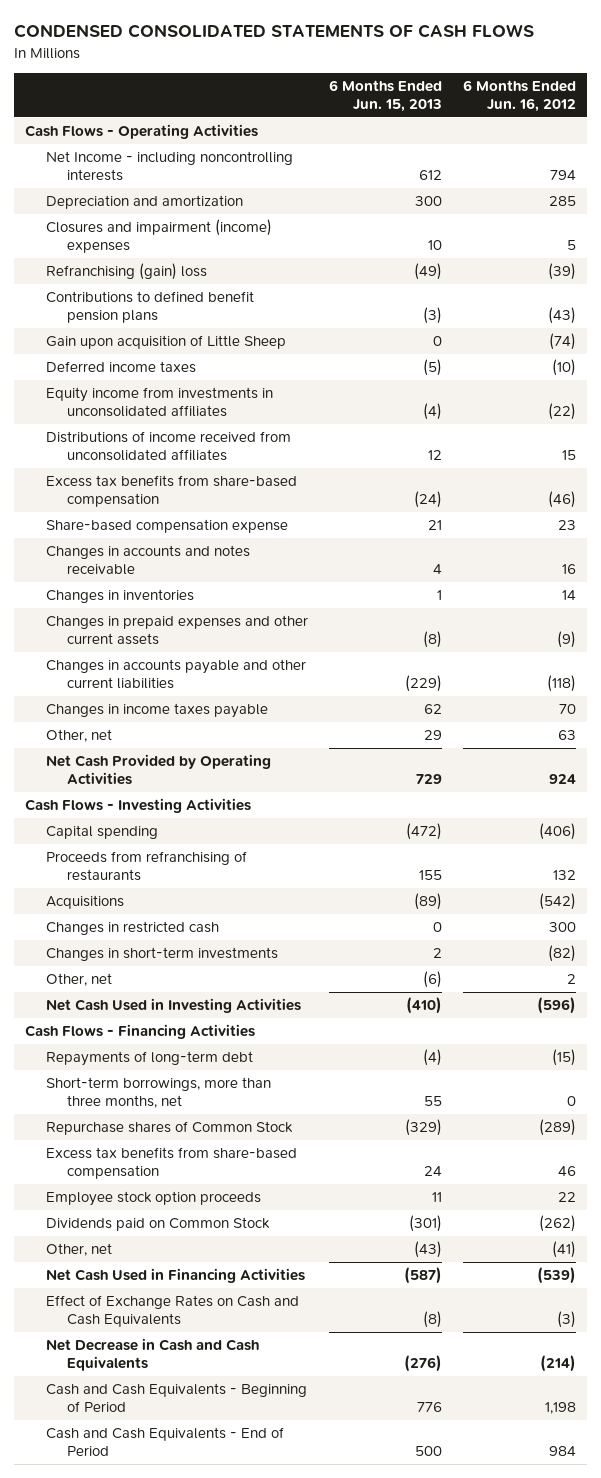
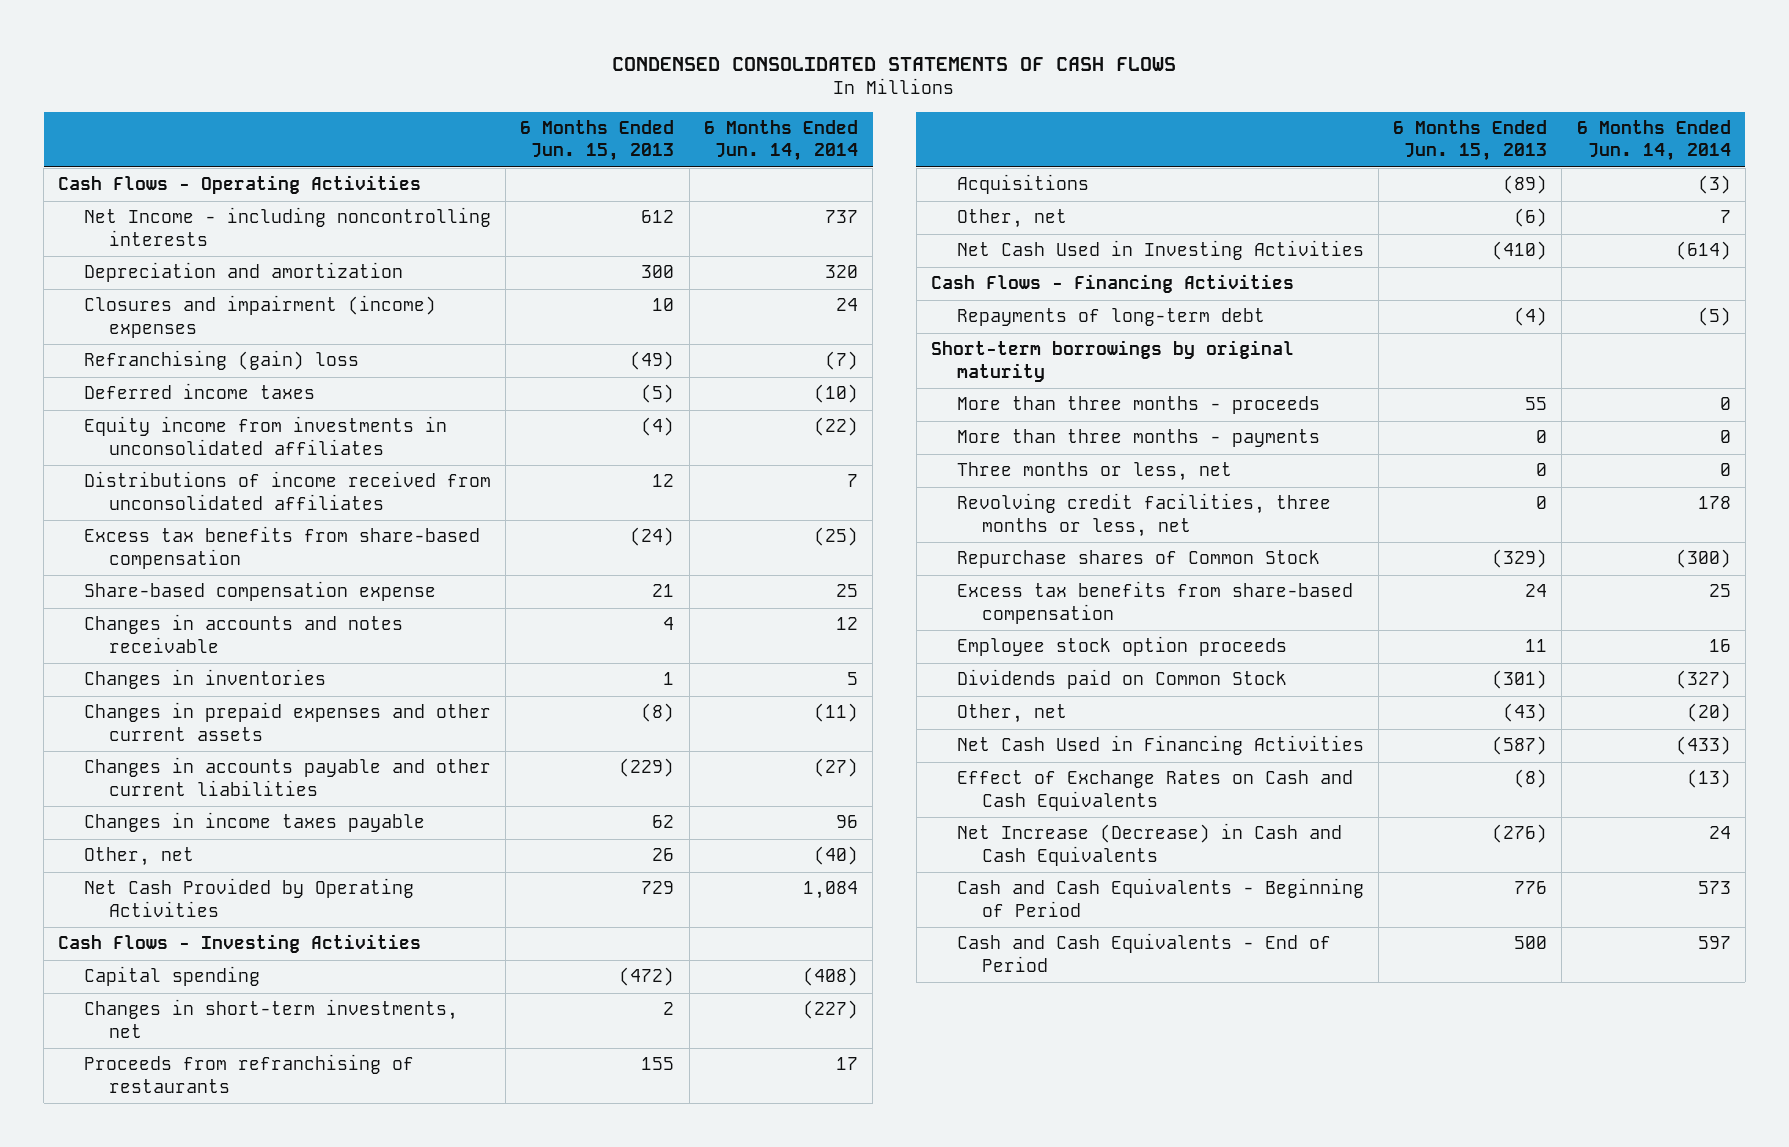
- | 6 Months Ended Jun. 15, 2013 | 6 Months Ended Jun. 16, 2012
+ | 6 Months Ended Jun. 15, 2013 | 6 Months Ended Jun. 14, 2014
- Contributions to defined benefit pension plans | (3) | (43)
- Gain upon acquisition of Little Sheep | 0 | (74)
- Other, net | 29 | 63
+ Other, net | 26 | (40)
+ Changes in short-term investments, net | 2 | (227)
- Changes in restricted cash | 0 | 300
- Changes in short-term investments | 2 | (82)
- Short-term borrowings, more than three months, net | 55 | 0
+ Short-term borrowings by original maturity
+ More than three months - proceeds | 55 | 0
+ More than three months - payments | 0 | 0
+ Three months or less, net | 0 | 0
+ Revolving credit facilities, three months or less, net | 0 | 178
- Net Decrease in Cash and Cash Equivalents | (276) | (214)
+ Net Increase (Decrease) in Cash and Cash Equivalents | (276) | 24

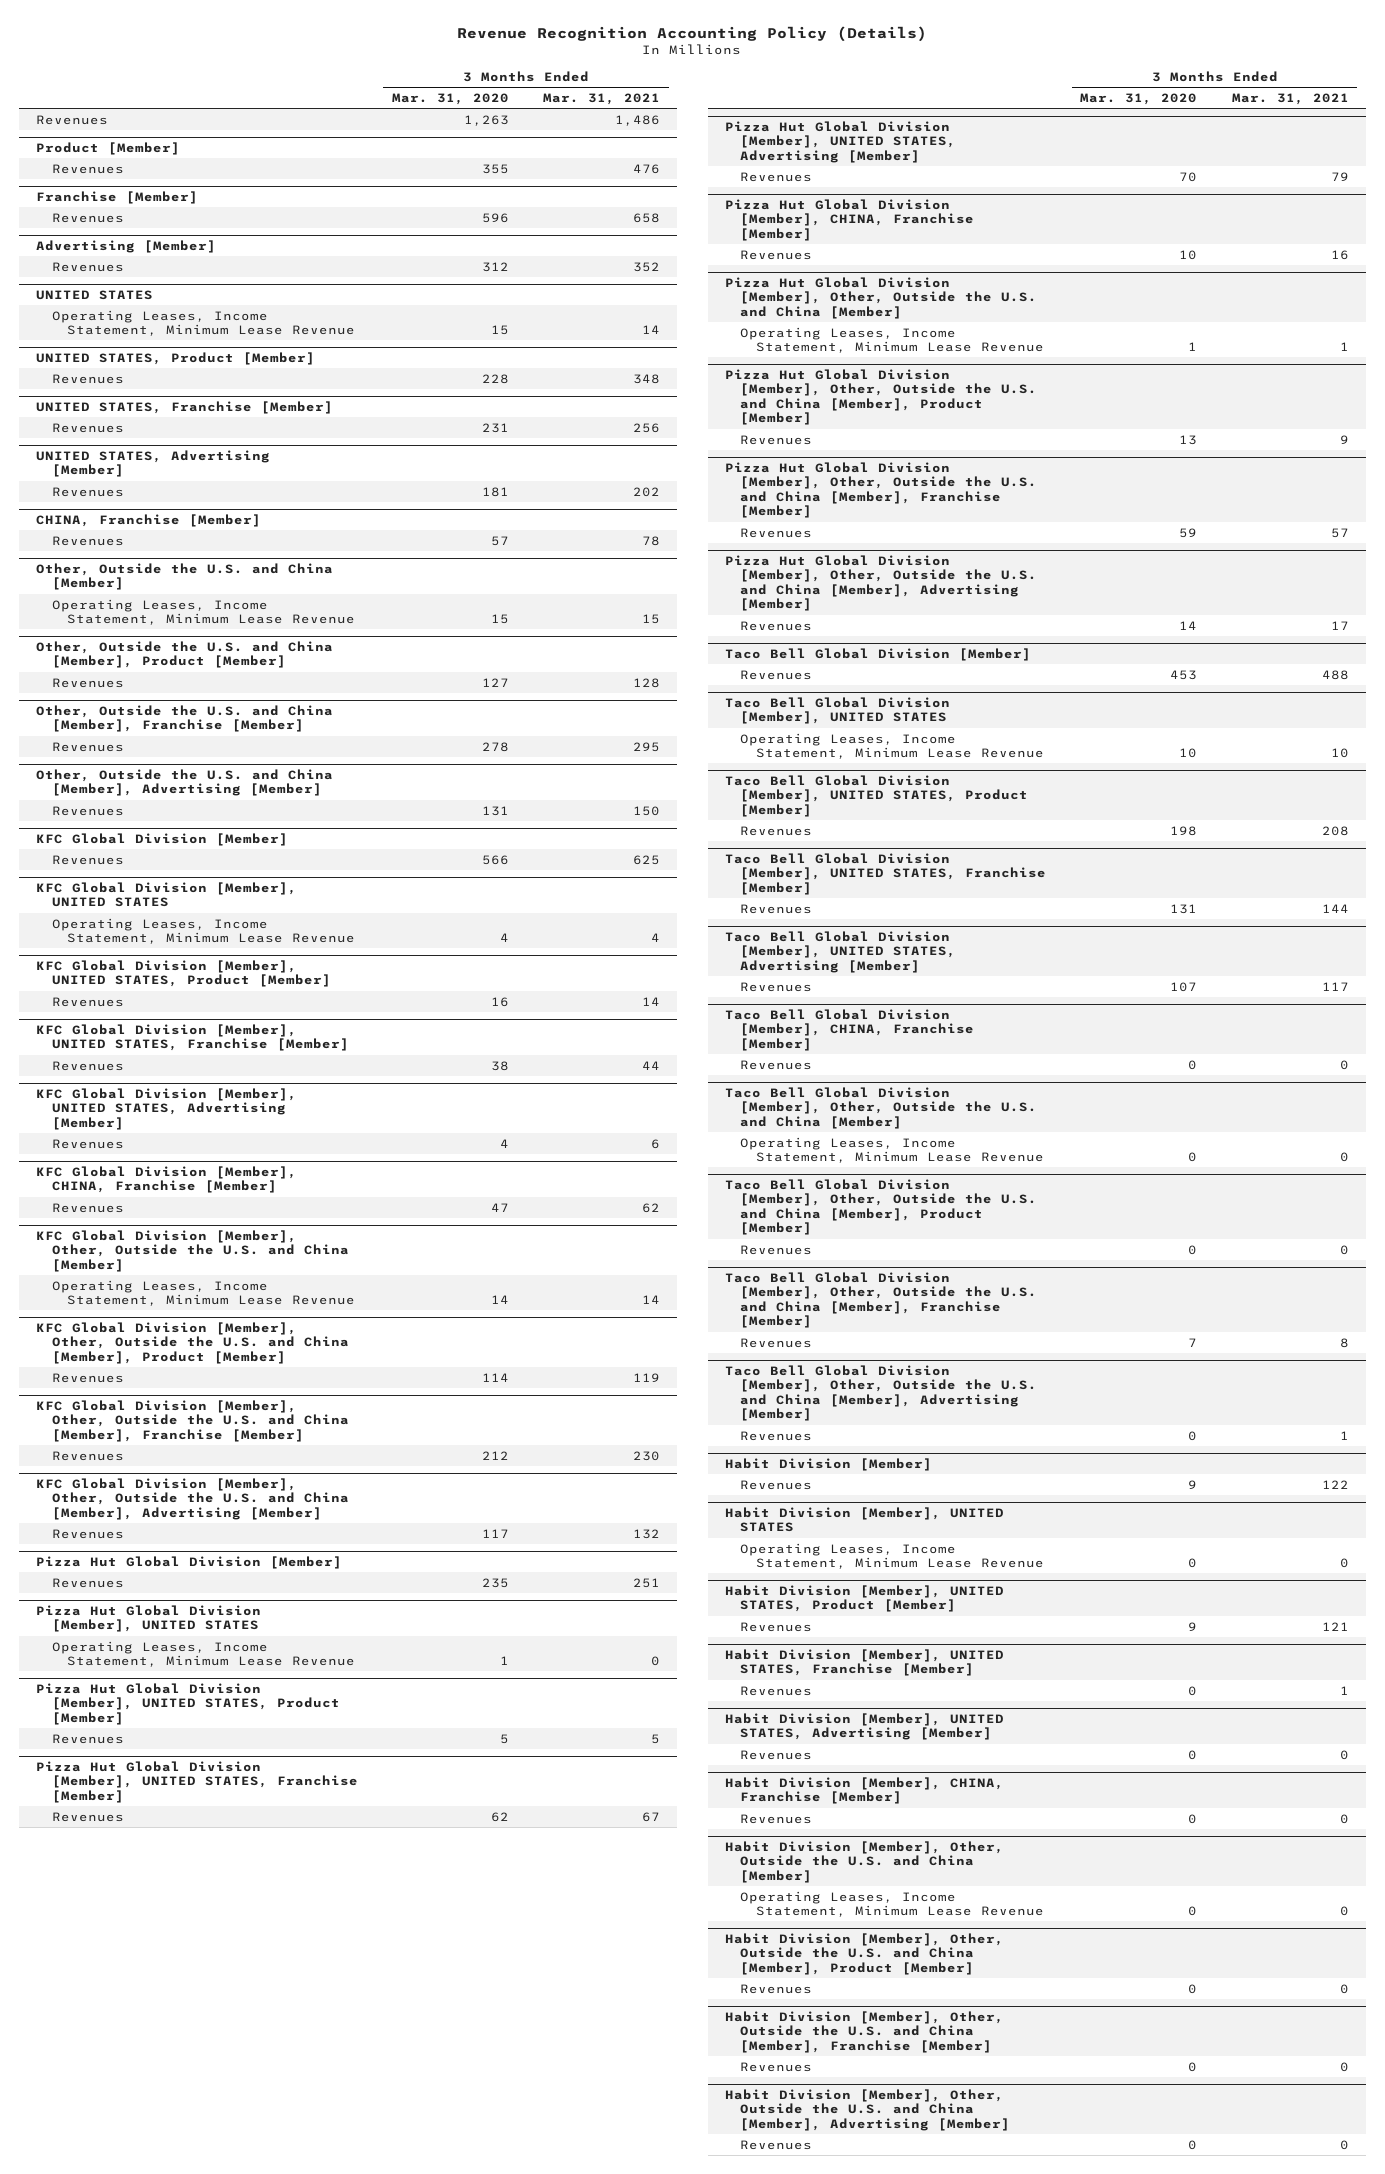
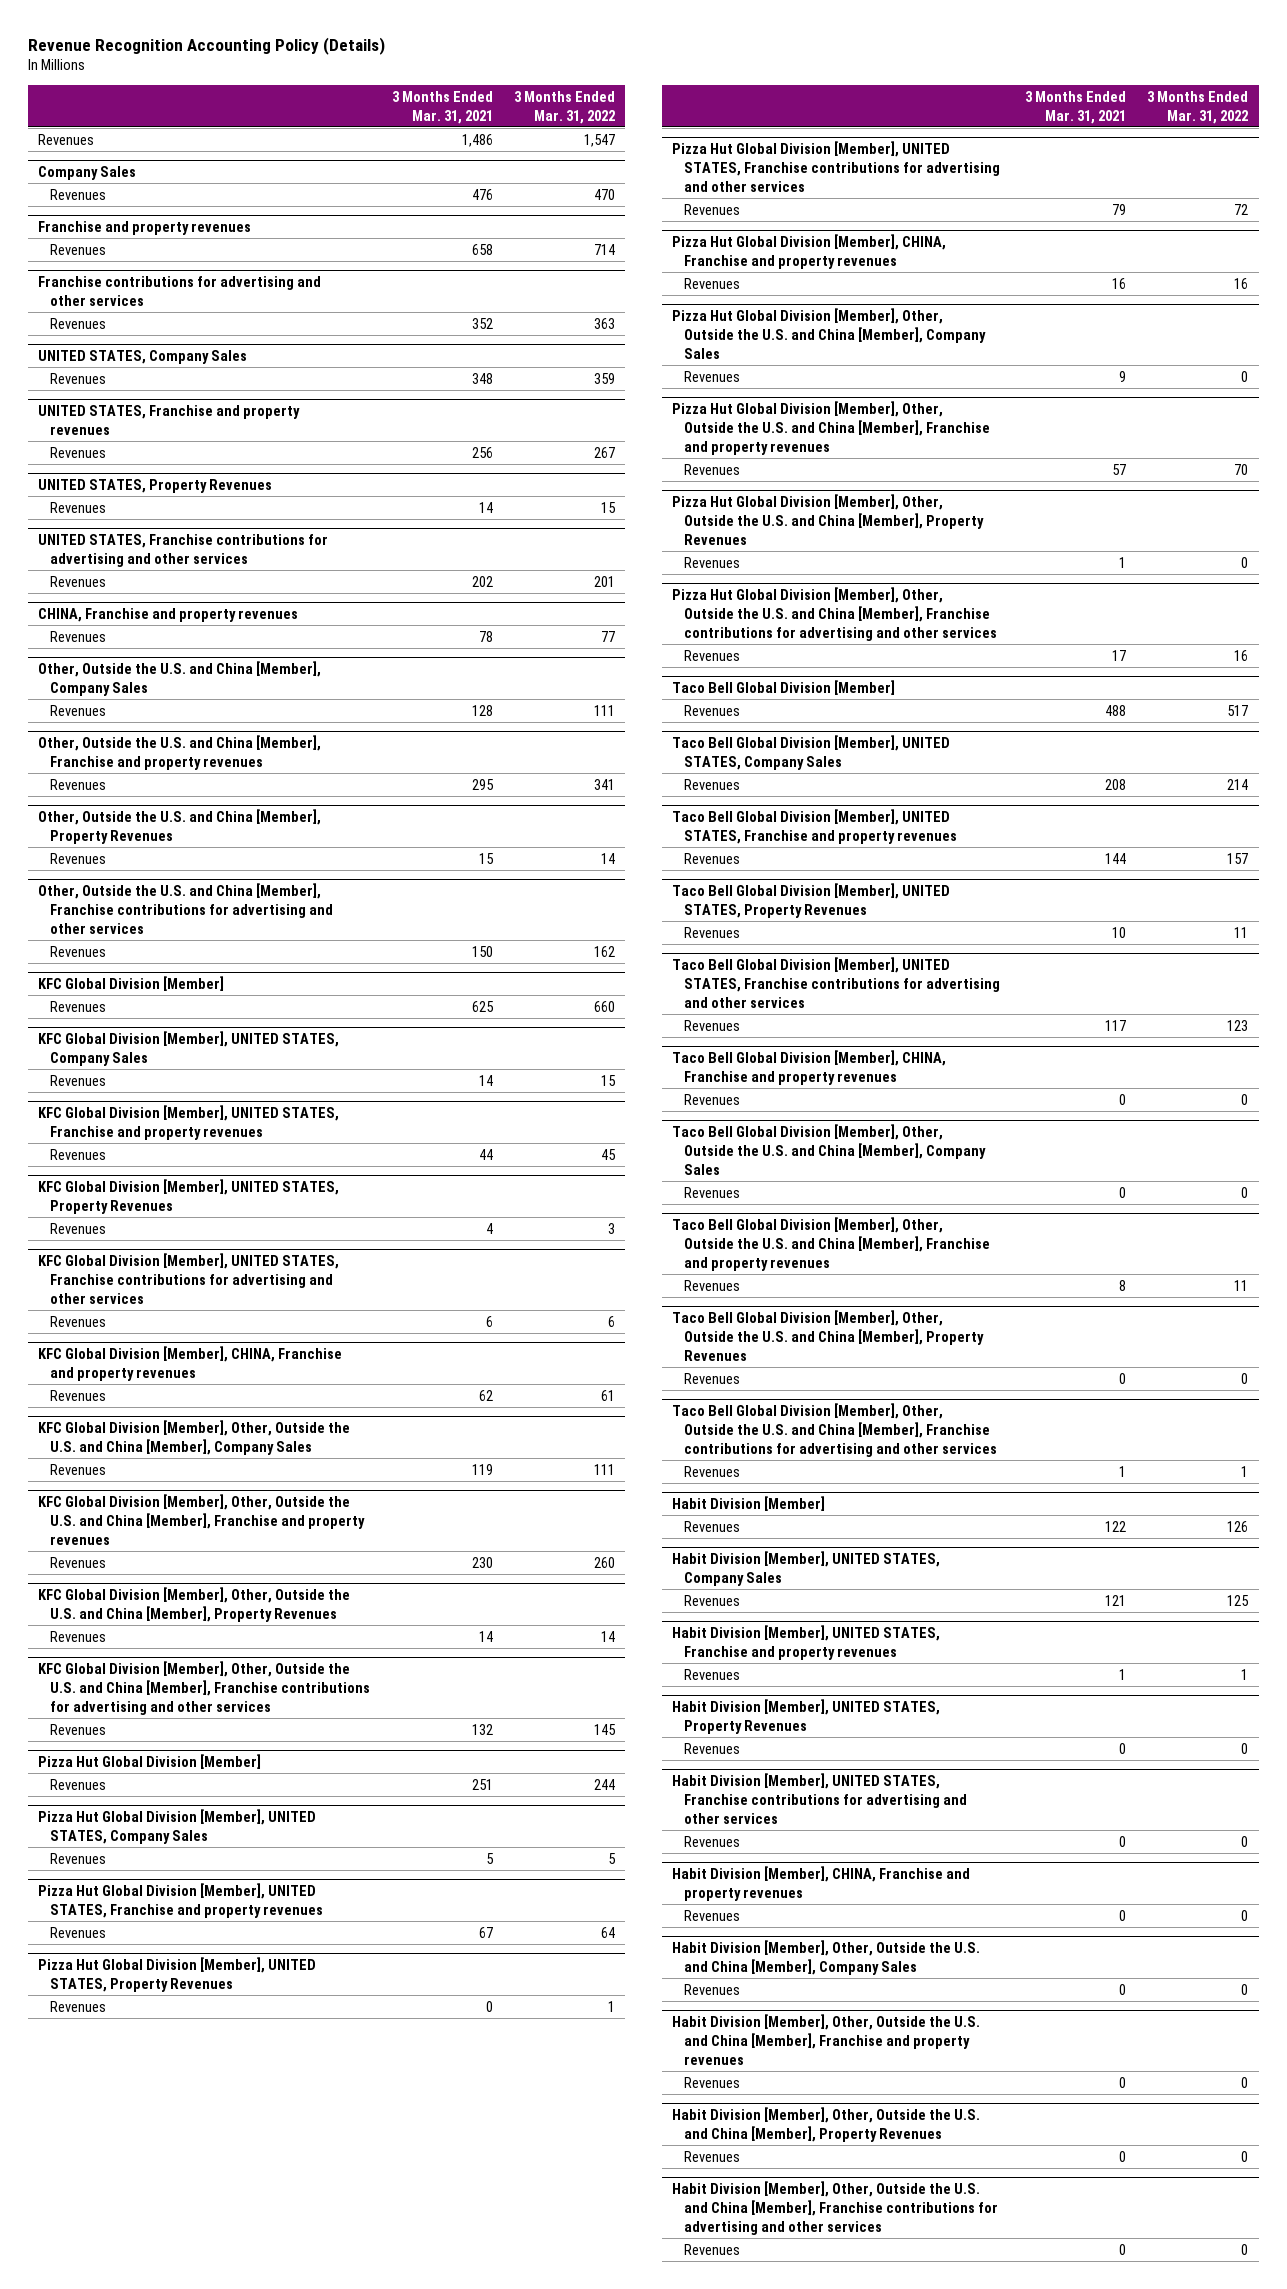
- | 3 Months Ended Mar. 31, 2020 | 3 Months Ended Mar. 31, 2021
+ | 3 Months Ended Mar. 31, 2021 | 3 Months Ended Mar. 31, 2022
- Product [Member]
+ Company Sales
- Franchise [Member]
+ Franchise and property revenues
- Advertising [Member]
+ Franchise contributions for advertising and other services
- UNITED STATES
- Operating Leases, Income Statement, Minimum Lease Revenue | 15 | 14
- UNITED STATES, Product [Member]
+ UNITED STATES, Company Sales
- UNITED STATES, Franchise [Member]
+ UNITED STATES, Franchise and property revenues
- UNITED STATES, Advertising [Member]
+ UNITED STATES, Property Revenues
+ Revenues | 14 | 15
+ UNITED STATES, Franchise contributions for advertising and other services
- CHINA, Franchise [Member]
+ CHINA, Franchise and property revenues
- Other, Outside the U.S. and China [Member]
- Operating Leases, Income Statement, Minimum Lease Revenue | 15 | 15
- Other, Outside the U.S. and China [Member], Product [Member]
+ Other, Outside the U.S. and China [Member], Company Sales
- Other, Outside the U.S. and China [Member], Franchise [Member]
+ Other, Outside the U.S. and China [Member], Franchise and property revenues
- Other, Outside the U.S. and China [Member], Advertising [Member]
+ Other, Outside the U.S. and China [Member], Property Revenues
+ Revenues | 15 | 14
+ Other, Outside the U.S. and China [Member], Franchise contributions for advertising and other services
- KFC Global Division [Member], UNITED STATES
- Operating Leases, Income Statement, Minimum Lease Revenue | 4 | 4
- KFC Global Division [Member], UNITED STATES, Product [Member]
+ KFC Global Division [Member], UNITED STATES, Company Sales
- KFC Global Division [Member], UNITED STATES, Franchise [Member]
+ KFC Global Division [Member], UNITED STATES, Franchise and property revenues
- KFC Global Division [Member], UNITED STATES, Advertising [Member]
+ KFC Global Division [Member], UNITED STATES, Property Revenues
+ Revenues | 4 | 3
+ KFC Global Division [Member], UNITED STATES, Franchise contributions for advertising and other services
- KFC Global Division [Member], CHINA, Franchise [Member]
+ KFC Global Division [Member], CHINA, Franchise and property revenues
- KFC Global Division [Member], Other, Outside the U.S. and China [Member]
- Operating Leases, Income Statement, Minimum Lease Revenue | 14 | 14
- KFC Global Division [Member], Other, Outside the U.S. and China [Member], Product [Member]
+ KFC Global Division [Member], Other, Outside the U.S. and China [Member], Company Sales
- KFC Global Division [Member], Other, Outside the U.S. and China [Member], Franchise [Member]
+ KFC Global Division [Member], Other, Outside the U.S. and China [Member], Franchise and property revenues
- KFC Global Division [Member], Other, Outside the U.S. and China [Member], Advertising [Member]
+ KFC Global Division [Member], Other, Outside the U.S. and China [Member], Property Revenues
+ Revenues | 14 | 14
+ KFC Global Division [Member], Other, Outside the U.S. and China [Member], Franchise contributions for advertising and other services
- Pizza Hut Global Division [Member], UNITED STATES
- Operating Leases, Income Statement, Minimum Lease Revenue | 1 | 0
- Pizza Hut Global Division [Member], UNITED STATES, Product [Member]
+ Pizza Hut Global Division [Member], UNITED STATES, Company Sales
- Pizza Hut Global Division [Member], UNITED STATES, Franchise [Member]
+ Pizza Hut Global Division [Member], UNITED STATES, Franchise and property revenues
- Pizza Hut Global Division [Member], UNITED STATES, Advertising [Member]
+ Pizza Hut Global Division [Member], UNITED STATES, Property Revenues
+ Revenues | 0 | 1
+ Pizza Hut Global Division [Member], UNITED STATES, Franchise contributions for advertising and other services
- Pizza Hut Global Division [Member], CHINA, Franchise [Member]
+ Pizza Hut Global Division [Member], CHINA, Franchise and property revenues
- Pizza Hut Global Division [Member], Other, Outside the U.S. and China [Member]
- Operating Leases, Income Statement, Minimum Lease Revenue | 1 | 1
- Pizza Hut Global Division [Member], Other, Outside the U.S. and China [Member], Product [Member]
+ Pizza Hut Global Division [Member], Other, Outside the U.S. and China [Member], Company Sales
- Pizza Hut Global Division [Member], Other, Outside the U.S. and China [Member], Franchise [Member]
+ Pizza Hut Global Division [Member], Other, Outside the U.S. and China [Member], Franchise and property revenues
- Pizza Hut Global Division [Member], Other, Outside the U.S. and China [Member], Advertising [Member]
+ Pizza Hut Global Division [Member], Other, Outside the U.S. and China [Member], Property Revenues
+ Revenues | 1 | 0
+ Pizza Hut Global Division [Member], Other, Outside the U.S. and China [Member], Franchise contributions for advertising and other services
- Taco Bell Global Division [Member], UNITED STATES
- Operating Leases, Income Statement, Minimum Lease Revenue | 10 | 10
- Taco Bell Global Division [Member], UNITED STATES, Product [Member]
+ Taco Bell Global Division [Member], UNITED STATES, Company Sales
- Taco Bell Global Division [Member], UNITED STATES, Franchise [Member]
+ Taco Bell Global Division [Member], UNITED STATES, Franchise and property revenues
- Taco Bell Global Division [Member], UNITED STATES, Advertising [Member]
+ Taco Bell Global Division [Member], UNITED STATES, Property Revenues
+ Revenues | 10 | 11
+ Taco Bell Global Division [Member], UNITED STATES, Franchise contributions for advertising and other services
- Taco Bell Global Division [Member], CHINA, Franchise [Member]
+ Taco Bell Global Division [Member], CHINA, Franchise and property revenues
- Taco Bell Global Division [Member], Other, Outside the U.S. and China [Member]
- Operating Leases, Income Statement, Minimum Lease Revenue | 0 | 0
- Taco Bell Global Division [Member], Other, Outside the U.S. and China [Member], Product [Member]
+ Taco Bell Global Division [Member], Other, Outside the U.S. and China [Member], Company Sales
- Taco Bell Global Division [Member], Other, Outside the U.S. and China [Member], Franchise [Member]
+ Taco Bell Global Division [Member], Other, Outside the U.S. and China [Member], Franchise and property revenues
- Taco Bell Global Division [Member], Other, Outside the U.S. and China [Member], Advertising [Member]
+ Taco Bell Global Division [Member], Other, Outside the U.S. and China [Member], Property Revenues
+ Revenues | 0 | 0
+ Taco Bell Global Division [Member], Other, Outside the U.S. and China [Member], Franchise contributions for advertising and other services
- Habit Division [Member], UNITED STATES
- Operating Leases, Income Statement, Minimum Lease Revenue | 0 | 0
- Habit Division [Member], UNITED STATES, Product [Member]
+ Habit Division [Member], UNITED STATES, Company Sales
- Habit Division [Member], UNITED STATES, Franchise [Member]
+ Habit Division [Member], UNITED STATES, Franchise and property revenues
- Habit Division [Member], UNITED STATES, Advertising [Member]
+ Habit Division [Member], UNITED STATES, Property Revenues
- Habit Division [Member], CHINA, Franchise [Member]
+ Habit Division [Member], UNITED STATES, Franchise contributions for advertising and other services
- Habit Division [Member], Other, Outside the U.S. and China [Member]
- Operating Leases, Income Statement, Minimum Lease Revenue | 0 | 0
- Habit Division [Member], Other, Outside the U.S. and China [Member], Product [Member]
+ Habit Division [Member], CHINA, Franchise and property revenues
- Habit Division [Member], Other, Outside the U.S. and China [Member], Franchise [Member]
+ Habit Division [Member], Other, Outside the U.S. and China [Member], Company Sales
- Habit Division [Member], Other, Outside the U.S. and China [Member], Advertising [Member]
+ Habit Division [Member], Other, Outside the U.S. and China [Member], Franchise and property revenues
+ Habit Division [Member], Other, Outside the U.S. and China [Member], Property Revenues
+ Revenues | 0 | 0
+ Habit Division [Member], Other, Outside the U.S. and China [Member], Franchise contributions for advertising and other services
+ Revenues | 0 | 0

